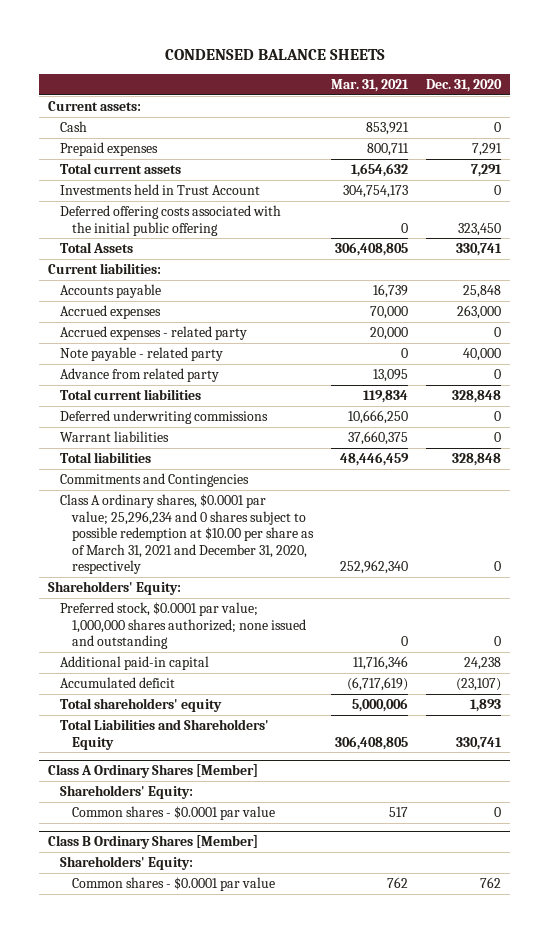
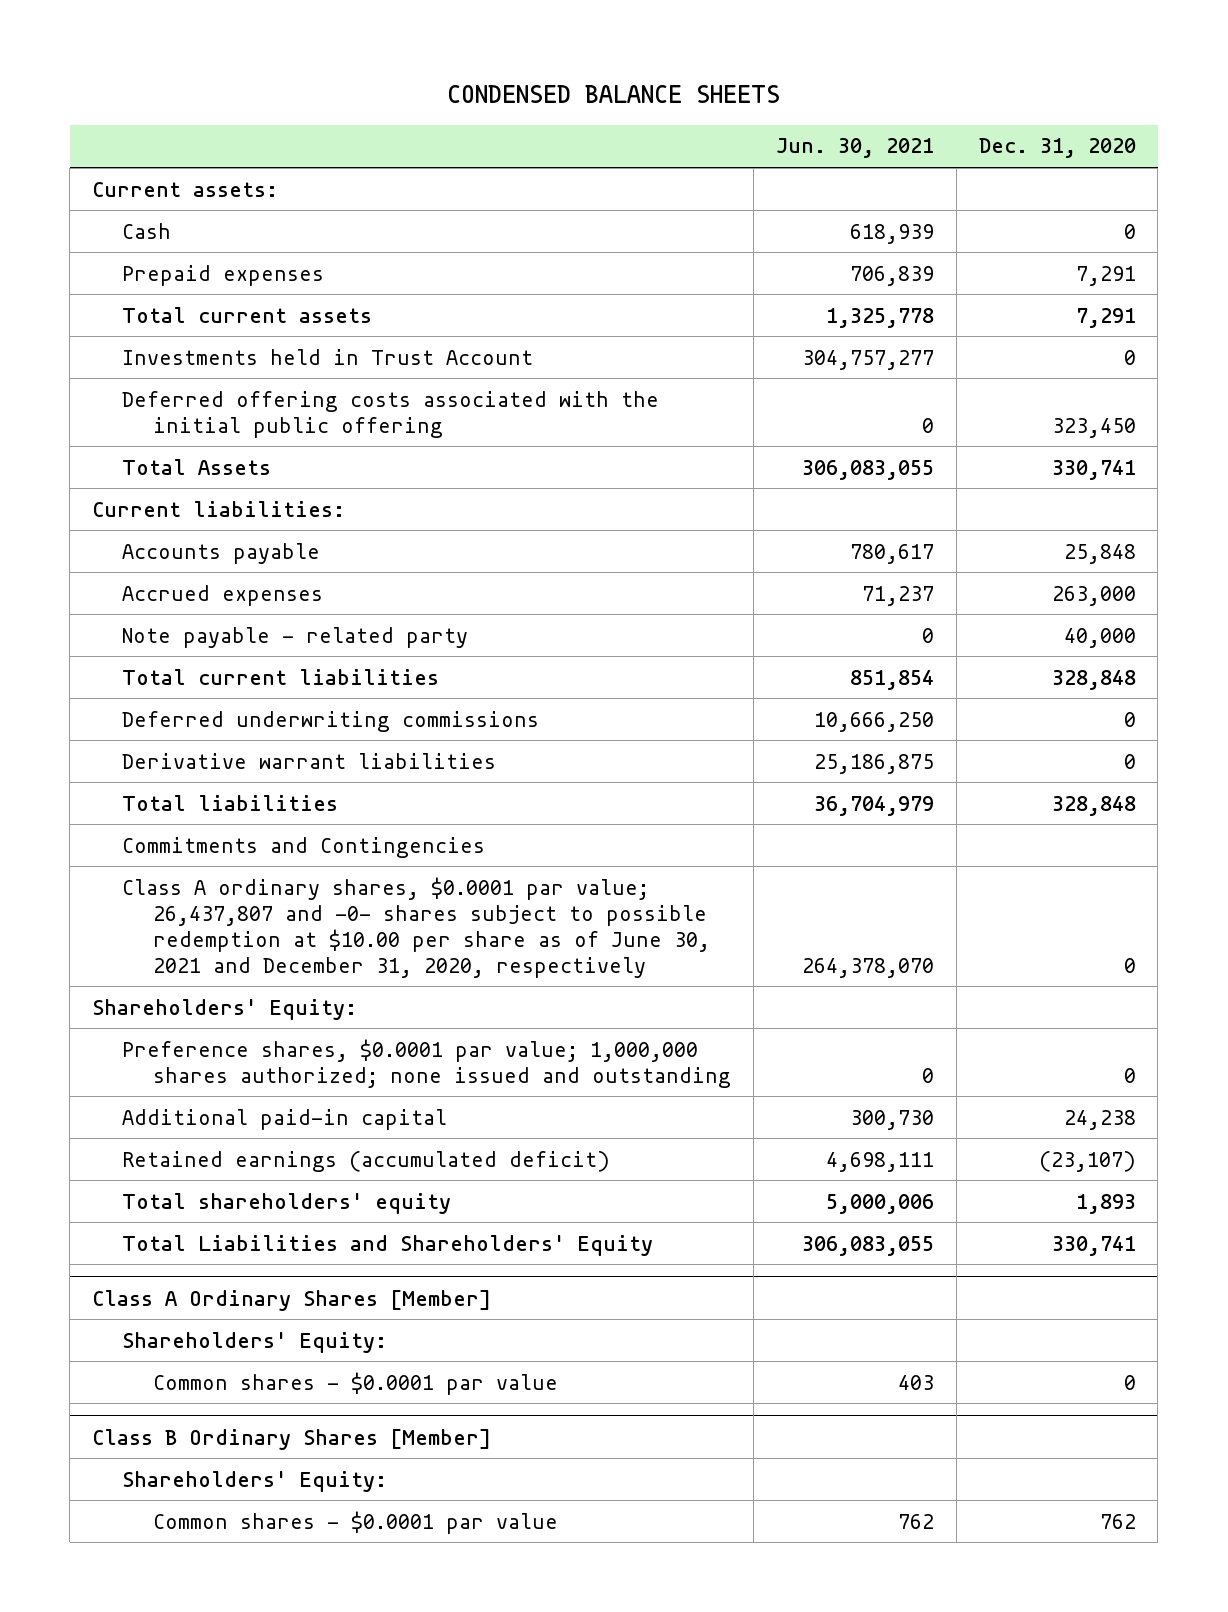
- | Mar. 31, 2021 | Dec. 31, 2020
+ | Jun. 30, 2021 | Dec. 31, 2020
- Accrued expenses - related party | 20,000 | 0
- Advance from related party | 13,095 | 0
- Warrant liabilities | 37,660,375 | 0
+ Derivative warrant liabilities | 25,186,875 | 0
- Class A ordinary shares, $0.0001 par value; 25,296,234 and 0 shares subject to possible redemption at $10.00 per share as of March 31, 2021 and December 31, 2020, respectively | 252,962,340 | 0
+ Class A ordinary shares, $0.0001 par value; 26,437,807 and -0- shares subject to possible redemption at $10.00 per share as of June 30, 2021 and December 31, 2020, respectively | 264,378,070 | 0
- Preferred stock, $0.0001 par value; 1,000,000 shares authorized; none issued and outstanding | 0 | 0
+ Preference shares, $0.0001 par value; 1,000,000 shares authorized; none issued and outstanding | 0 | 0
- Accumulated deficit | (6,717,619) | (23,107)
+ Retained earnings (accumulated deficit) | 4,698,111 | (23,107)

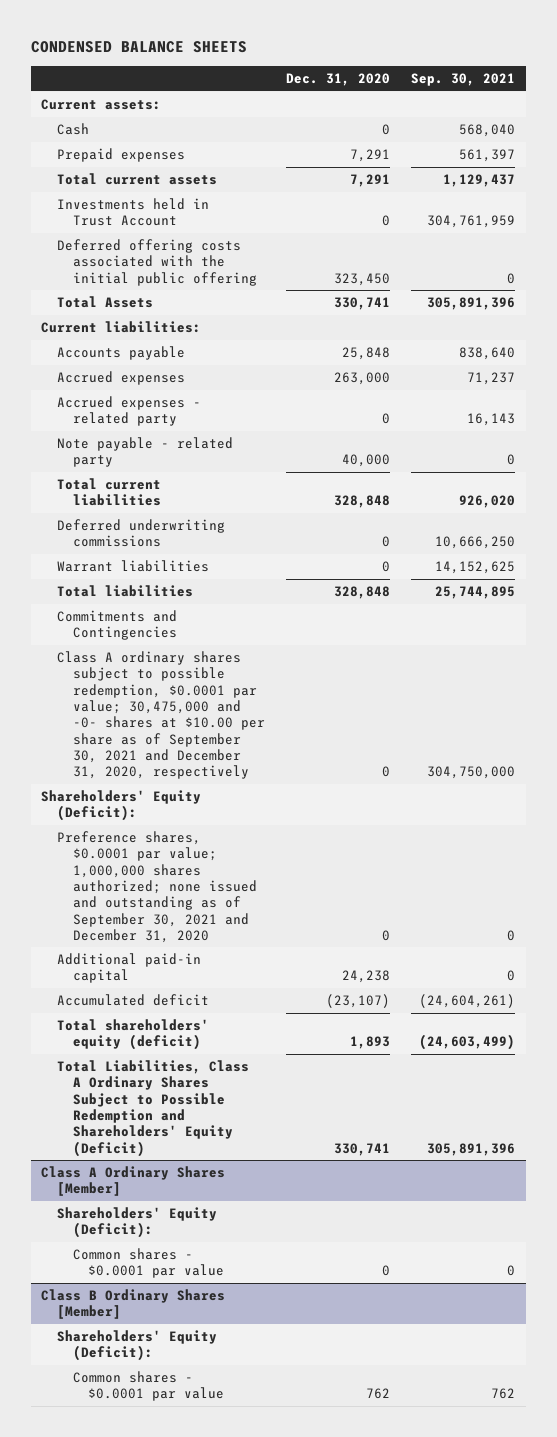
- | Jun. 30, 2021 | Dec. 31, 2020
+ | Dec. 31, 2020 | Sep. 30, 2021
+ Accrued expenses - related party | 0 | 16,143
- Derivative warrant liabilities | 25,186,875 | 0
+ Warrant liabilities | 0 | 14,152,625
- Class A ordinary shares, $0.0001 par value; 26,437,807 and -0- shares subject to possible redemption at $10.00 per share as of June 30, 2021 and December 31, 2020, respectively | 264,378,070 | 0
- Shareholders' Equity:
- Preference shares, $0.0001 par value; 1,000,000 shares authorized; none issued and outstanding | 0 | 0
+ Class A ordinary shares subject to possible redemption, $0.0001 par value; 30,475,000 and -0- shares at $10.00 per share as of September 30, 2021 and December 31, 2020, respectively | 0 | 304,750,000
+ Shareholders' Equity (Deficit):
+ Preference shares, $0.0001 par value; 1,000,000 shares authorized; none issued and outstanding as of September 30, 2021 and December 31, 2020 | 0 | 0
- Retained earnings (accumulated deficit) | 4,698,111 | (23,107)
- Total shareholders' equity | 5,000,006 | 1,893
- Total Liabilities and Shareholders' Equity | 306,083,055 | 330,741
+ Accumulated deficit | (23,107) | (24,604,261)
+ Total shareholders' equity (deficit) | 1,893 | (24,603,499)
+ Total Liabilities, Class A Ordinary Shares Subject to Possible Redemption and Shareholders' Equity (Deficit) | 330,741 | 305,891,396
@ Class A Ordinary Shares [Member]
- Shareholders' Equity:
+ Shareholders' Equity (Deficit):
@ Class B Ordinary Shares [Member]
- Shareholders' Equity:
+ Shareholders' Equity (Deficit):

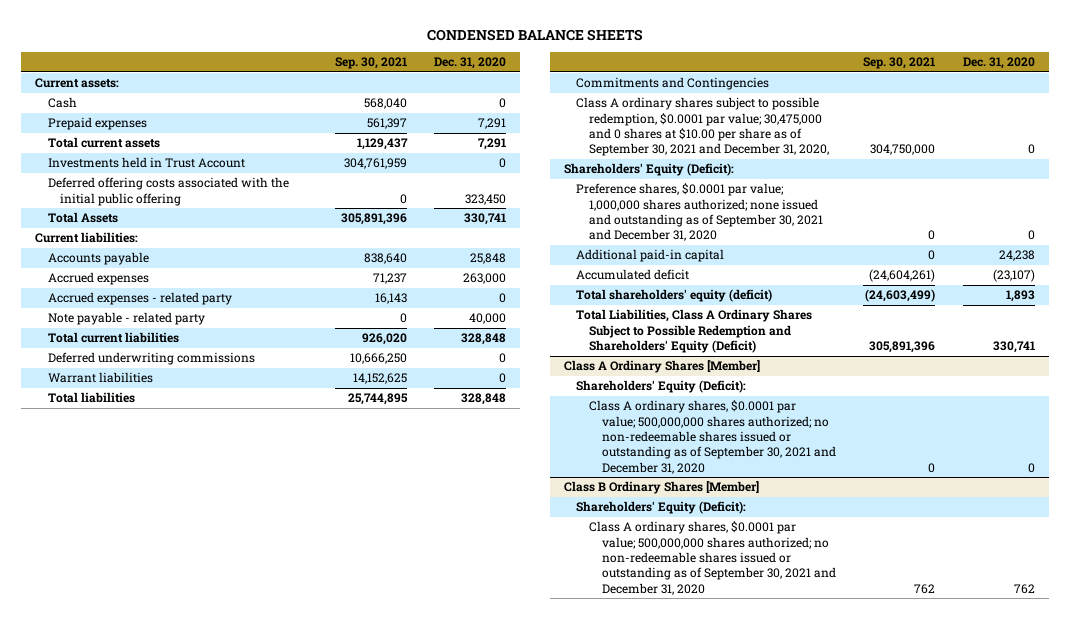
- | Dec. 31, 2020 | Sep. 30, 2021
+ | Sep. 30, 2021 | Dec. 31, 2020
- Class A ordinary shares subject to possible redemption, $0.0001 par value; 30,475,000 and -0- shares at $10.00 per share as of September 30, 2021 and December 31, 2020, respectively | 0 | 304,750,000
+ Class A ordinary shares subject to possible redemption, $0.0001 par value; 30,475,000 and 0 shares at $10.00 per share as of September 30, 2021 and December 31, 2020, | 304,750,000 | 0
@ Class A Ordinary Shares [Member]
- Common shares - $0.0001 par value | 0 | 0
+ Class A ordinary shares, $0.0001 par value; 500,000,000 shares authorized; no non-redeemable shares issued or outstanding as of September 30, 2021 and December 31, 2020 | 0 | 0
@ Class B Ordinary Shares [Member]
- Common shares - $0.0001 par value | 762 | 762
+ Class A ordinary shares, $0.0001 par value; 500,000,000 shares authorized; no non-redeemable shares issued or outstanding as of September 30, 2021 and December 31, 2020 | 762 | 762

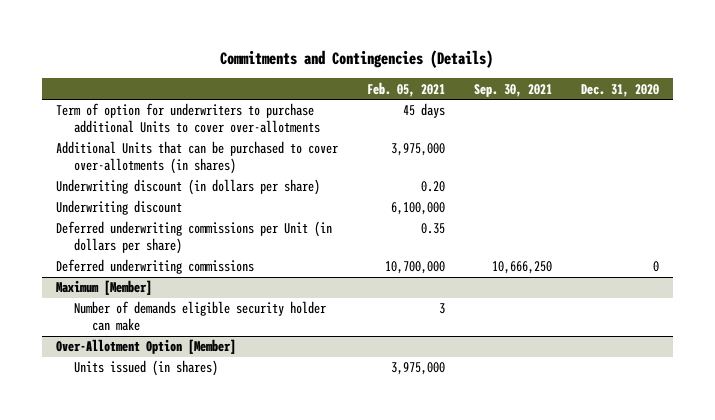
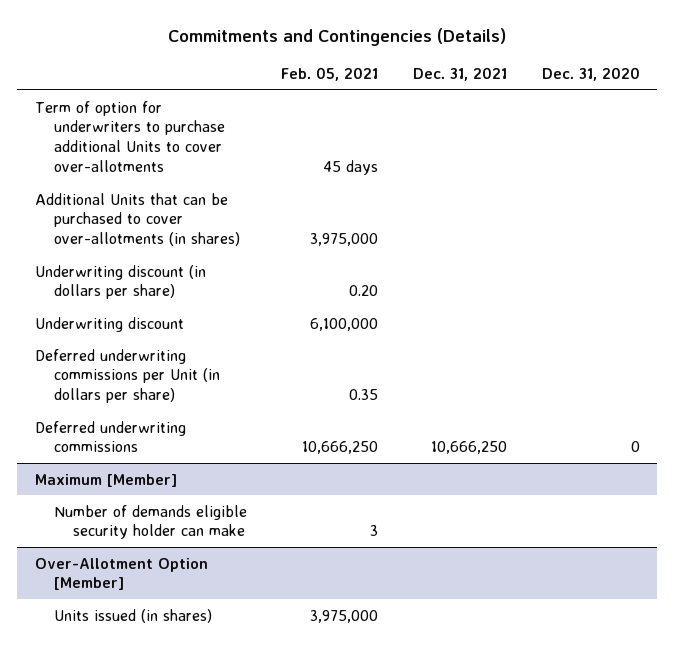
- | Feb. 05, 2021 | Sep. 30, 2021 | Dec. 31, 2020
+ | Feb. 05, 2021 | Dec. 31, 2021 | Dec. 31, 2020
- Deferred underwriting commissions | 10,700,000 | 10,666,250 | 0
+ Deferred underwriting commissions | 10,666,250 | 10,666,250 | 0

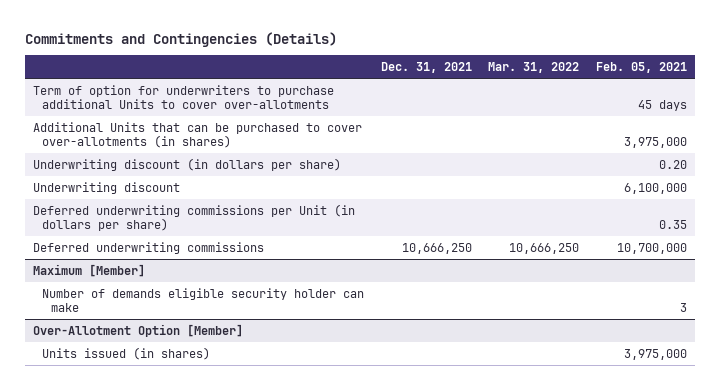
- | Feb. 05, 2021 | Dec. 31, 2021 | Dec. 31, 2020
+ | Dec. 31, 2021 | Mar. 31, 2022 | Feb. 05, 2021
- Deferred underwriting commissions | 10,666,250 | 10,666,250 | 0
+ Deferred underwriting commissions | 10,666,250 | 10,666,250 | 10,700,000

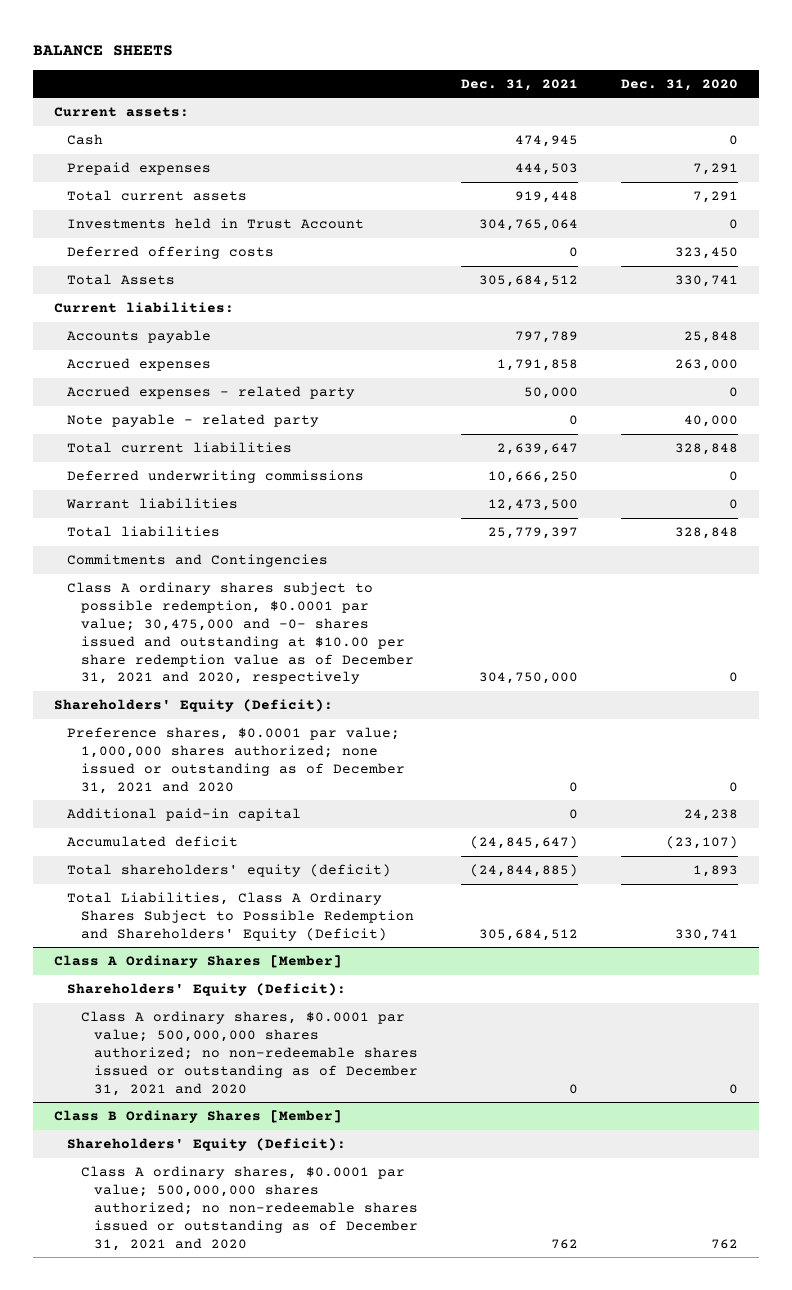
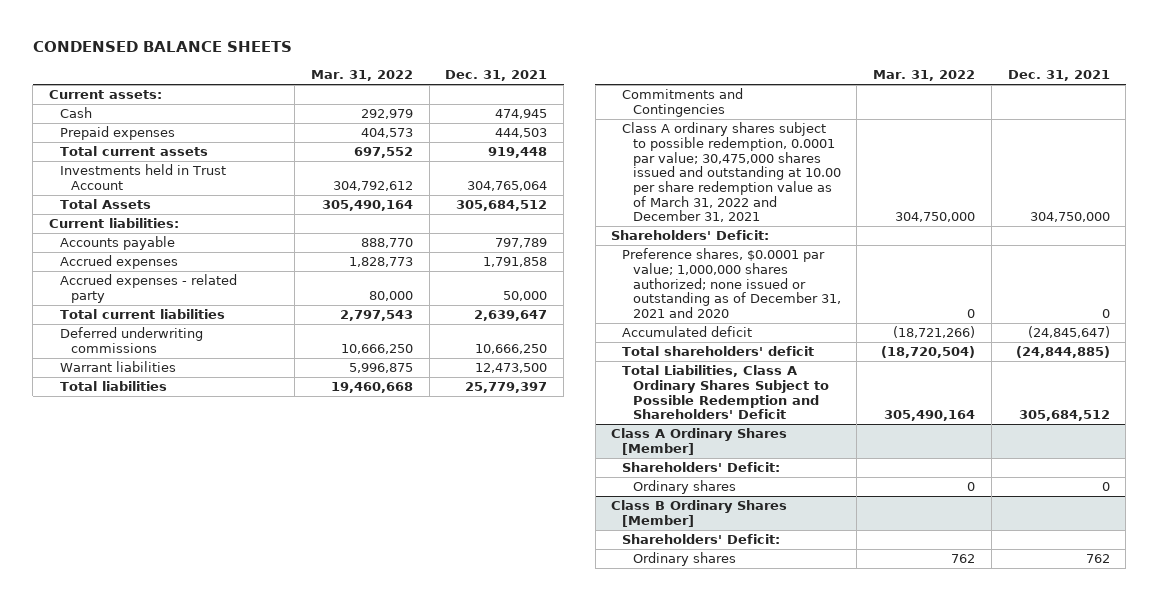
- BALANCE SHEETS
+ CONDENSED BALANCE SHEETS
- | Dec. 31, 2021 | Dec. 31, 2020
+ | Mar. 31, 2022 | Dec. 31, 2021
- Deferred offering costs | 0 | 323,450
- Note payable - related party | 0 | 40,000
- Class A ordinary shares subject to possible redemption, $0.0001 par value; 30,475,000 and -0- shares issued and outstanding at $10.00 per share redemption value as of December 31, 2021 and 2020, respectively | 304,750,000 | 0
- Shareholders' Equity (Deficit):
+ Class A ordinary shares subject to possible redemption, 0.0001 par value; 30,475,000 shares issued and outstanding at 10.00 per share redemption value as of March 31, 2022 and December 31, 2021 | 304,750,000 | 304,750,000
+ Shareholders' Deficit:
- Additional paid-in capital | 0 | 24,238
- Total shareholders' equity (deficit) | (24,844,885) | 1,893
- Total Liabilities, Class A Ordinary Shares Subject to Possible Redemption and Shareholders' Equity (Deficit) | 305,684,512 | 330,741
+ Total shareholders' deficit | (18,720,504) | (24,844,885)
+ Total Liabilities, Class A Ordinary Shares Subject to Possible Redemption and Shareholders' Deficit | 305,490,164 | 305,684,512
@ Class A Ordinary Shares [Member]
- Shareholders' Equity (Deficit):
- Class A ordinary shares, $0.0001 par value; 500,000,000 shares authorized; no non-redeemable shares issued or outstanding as of December 31, 2021 and 2020 | 0 | 0
+ Shareholders' Deficit:
+ Ordinary shares | 0 | 0
@ Class B Ordinary Shares [Member]
- Shareholders' Equity (Deficit):
- Class A ordinary shares, $0.0001 par value; 500,000,000 shares authorized; no non-redeemable shares issued or outstanding as of December 31, 2021 and 2020 | 762 | 762
+ Shareholders' Deficit:
+ Ordinary shares | 762 | 762

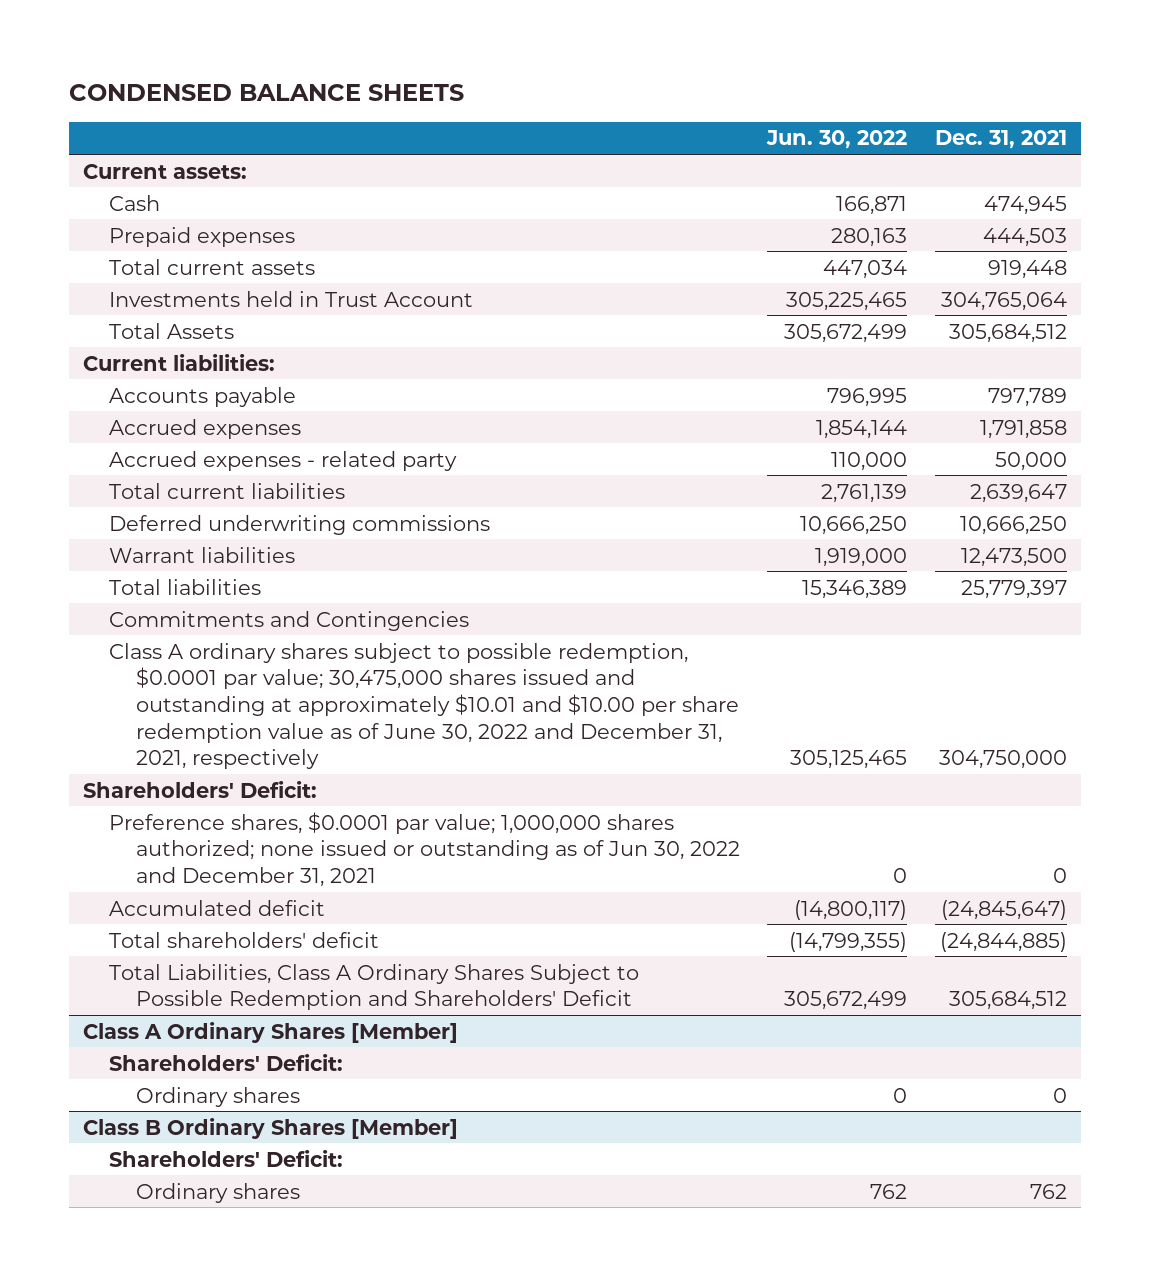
- | Mar. 31, 2022 | Dec. 31, 2021
+ | Jun. 30, 2022 | Dec. 31, 2021
- Class A ordinary shares subject to possible redemption, 0.0001 par value; 30,475,000 shares issued and outstanding at 10.00 per share redemption value as of March 31, 2022 and December 31, 2021 | 304,750,000 | 304,750,000
+ Class A ordinary shares subject to possible redemption, $0.0001 par value; 30,475,000 shares issued and outstanding at approximately $10.01 and $10.00 per share redemption value as of June 30, 2022 and December 31, 2021, respectively | 305,125,465 | 304,750,000
- Preference shares, $0.0001 par value; 1,000,000 shares authorized; none issued or outstanding as of December 31, 2021 and 2020 | 0 | 0
+ Preference shares, $0.0001 par value; 1,000,000 shares authorized; none issued or outstanding as of Jun 30, 2022 and December 31, 2021 | 0 | 0

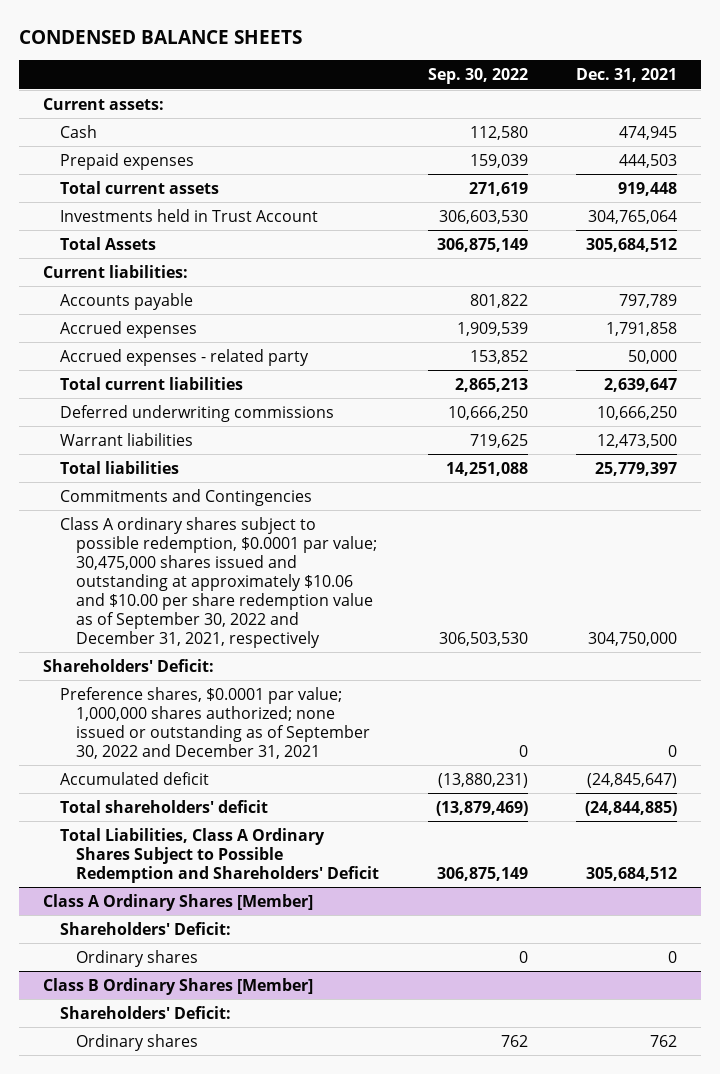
- | Jun. 30, 2022 | Dec. 31, 2021
+ | Sep. 30, 2022 | Dec. 31, 2021
- Class A ordinary shares subject to possible redemption, $0.0001 par value; 30,475,000 shares issued and outstanding at approximately $10.01 and $10.00 per share redemption value as of June 30, 2022 and December 31, 2021, respectively | 305,125,465 | 304,750,000
+ Class A ordinary shares subject to possible redemption, $0.0001 par value; 30,475,000 shares issued and outstanding at approximately $10.06 and $10.00 per share redemption value as of September 30, 2022 and December 31, 2021, respectively | 306,503,530 | 304,750,000
- Preference shares, $0.0001 par value; 1,000,000 shares authorized; none issued or outstanding as of Jun 30, 2022 and December 31, 2021 | 0 | 0
+ Preference shares, $0.0001 par value; 1,000,000 shares authorized; none issued or outstanding as of September 30, 2022 and December 31, 2021 | 0 | 0

